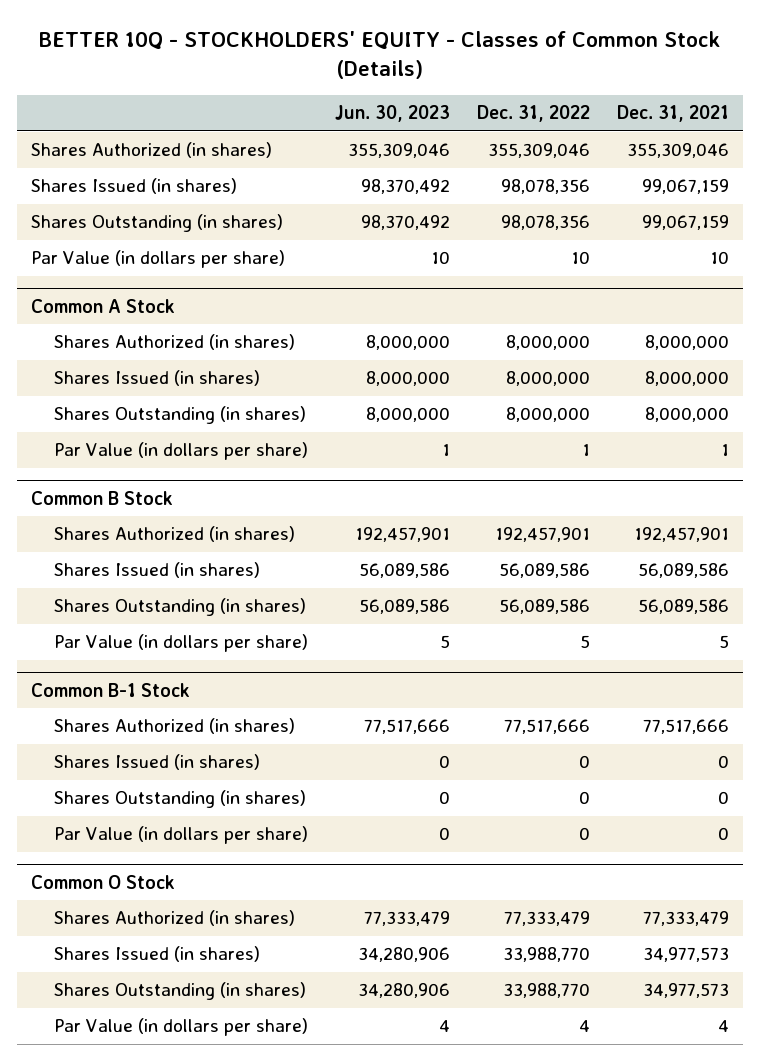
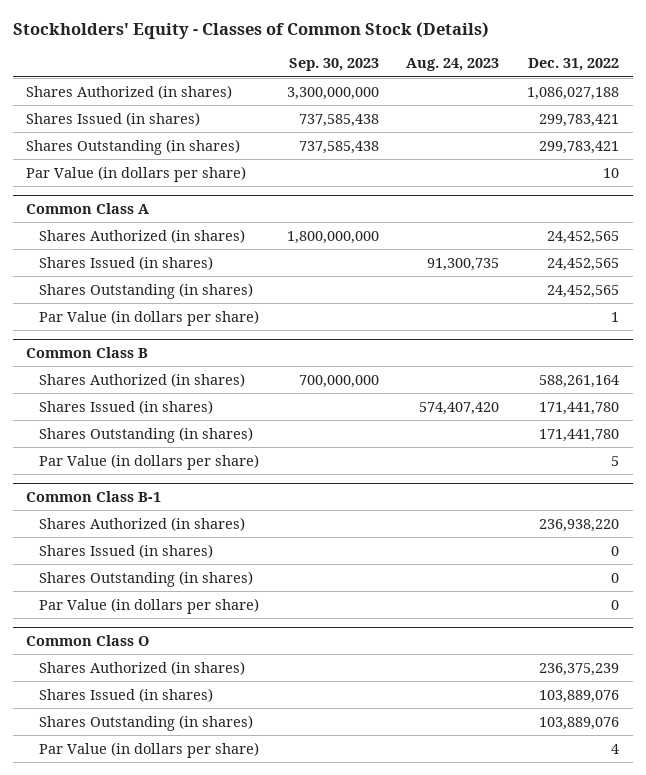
- BETTER 10Q - STOCKHOLDERS' EQUITY - Classes of Common Stock (Details)
+ Stockholders' Equity - Classes of Common Stock (Details)
- | Jun. 30, 2023 | Dec. 31, 2022 | Dec. 31, 2021
+ | Sep. 30, 2023 | Aug. 24, 2023 | Dec. 31, 2022
- Shares Authorized (in shares) | 355,309,046 | 355,309,046 | 355,309,046
- Shares Issued (in shares) | 98,370,492 | 98,078,356 | 99,067,159
- Shares Outstanding (in shares) | 98,370,492 | 98,078,356 | 99,067,159
+ Shares Authorized (in shares) | 3,300,000,000 | | 1,086,027,188
+ Shares Issued (in shares) | 737,585,438 | | 299,783,421
+ Shares Outstanding (in shares) | 737,585,438 | | 299,783,421
- Common A Stock
- Shares Authorized (in shares) | 8,000,000 | 8,000,000 | 8,000,000
- Shares Issued (in shares) | 8,000,000 | 8,000,000 | 8,000,000
- Shares Outstanding (in shares) | 8,000,000 | 8,000,000 | 8,000,000
+ Common Class A
+ Shares Authorized (in shares) | 1,800,000,000 | | 24,452,565
+ Shares Issued (in shares) | | 91,300,735 | 24,452,565
+ Shares Outstanding (in shares) | | | 24,452,565
- Common B Stock
- Shares Authorized (in shares) | 192,457,901 | 192,457,901 | 192,457,901
- Shares Issued (in shares) | 56,089,586 | 56,089,586 | 56,089,586
- Shares Outstanding (in shares) | 56,089,586 | 56,089,586 | 56,089,586
+ Common Class B
+ Shares Authorized (in shares) | 700,000,000 | | 588,261,164
+ Shares Issued (in shares) | | 574,407,420 | 171,441,780
+ Shares Outstanding (in shares) | | | 171,441,780
- Common B-1 Stock
- Shares Authorized (in shares) | 77,517,666 | 77,517,666 | 77,517,666
+ Common Class B-1
+ Shares Authorized (in shares) | | | 236,938,220
- Common O Stock
- Shares Authorized (in shares) | 77,333,479 | 77,333,479 | 77,333,479
- Shares Issued (in shares) | 34,280,906 | 33,988,770 | 34,977,573
- Shares Outstanding (in shares) | 34,280,906 | 33,988,770 | 34,977,573
+ Common Class O
+ Shares Authorized (in shares) | | | 236,375,239
+ Shares Issued (in shares) | | | 103,889,076
+ Shares Outstanding (in shares) | | | 103,889,076

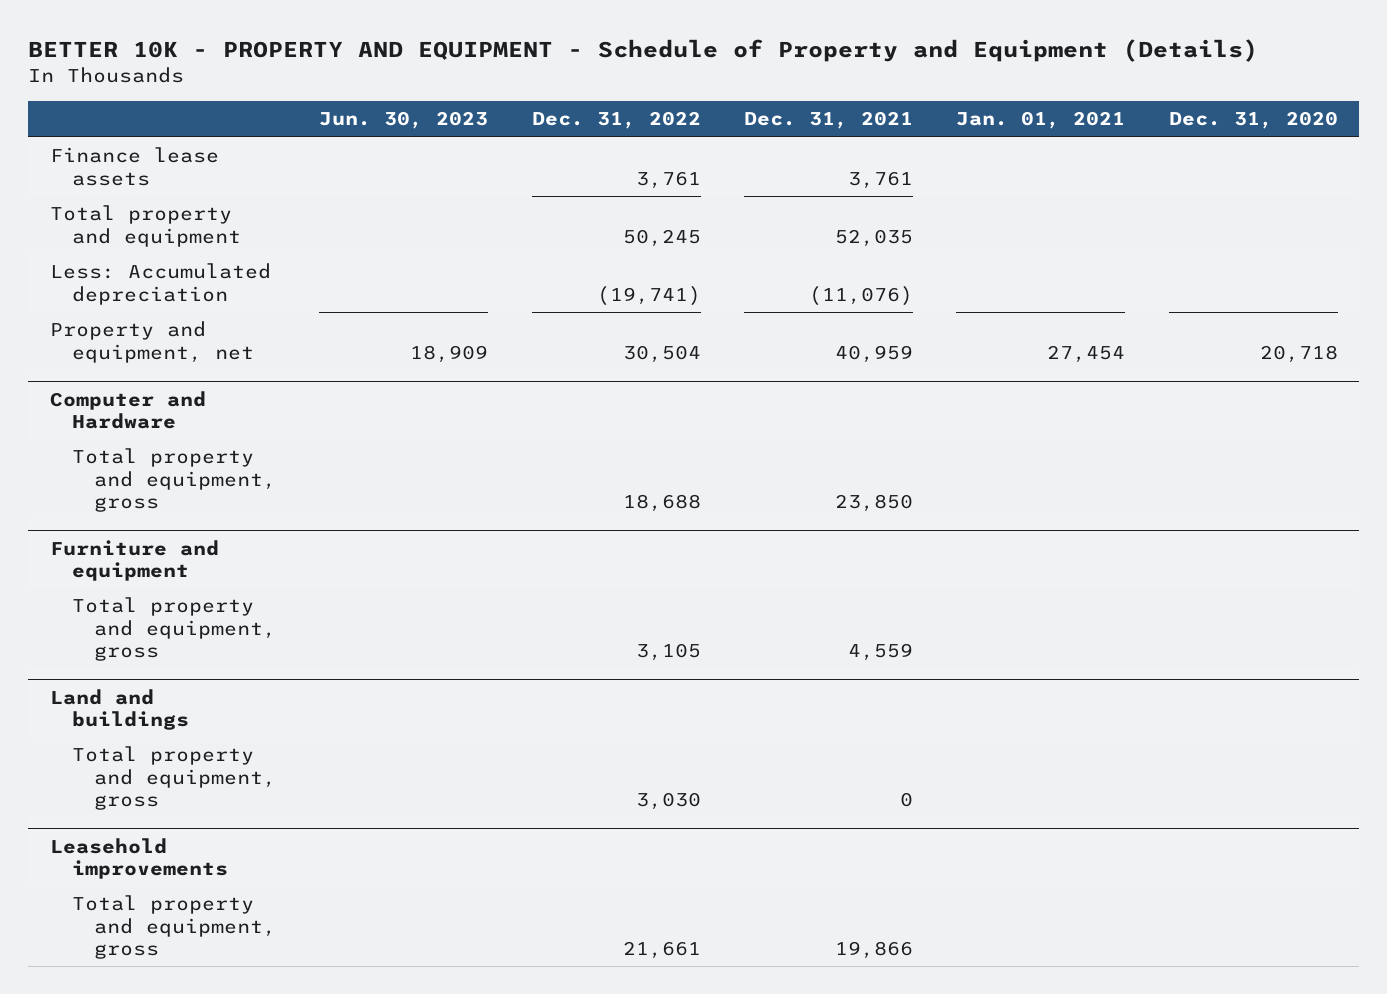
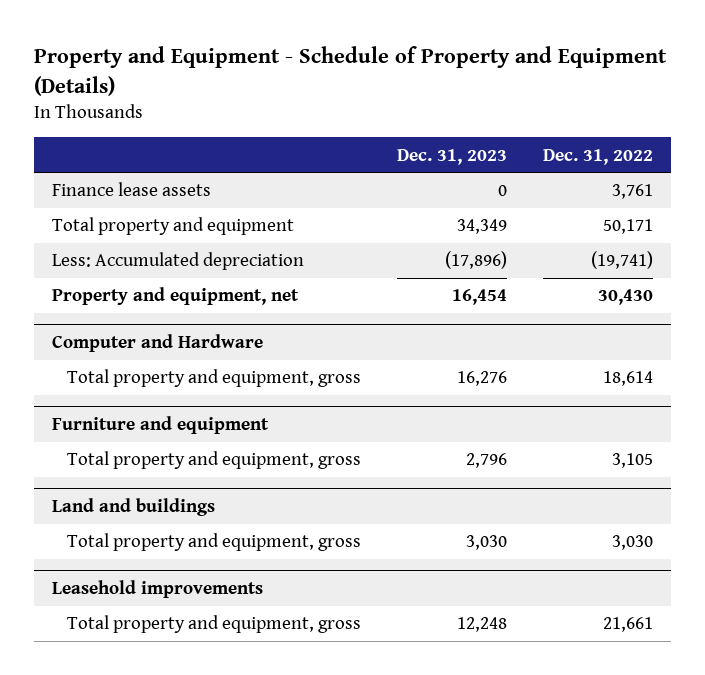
- BETTER 10K - PROPERTY AND EQUIPMENT - Schedule of Property and Equipment (Details)
+ Property and Equipment - Schedule of Property and Equipment (Details)
- | Jun. 30, 2023 | Dec. 31, 2022 | Dec. 31, 2021 | Jan. 01, 2021 | Dec. 31, 2020
+ | Dec. 31, 2023 | Dec. 31, 2022
- Total property and equipment | | 50,245 | 52,035 | |
+ Total property and equipment | 34,349 | 50,171
- Property and equipment, net | 18,909 | 30,504 | 40,959 | 27,454 | 20,718
+ Property and equipment, net | 16,454 | 30,430
@ Computer and Hardware
- Total property and equipment, gross | | 18,688 | 23,850 | |
+ Total property and equipment, gross | 16,276 | 18,614

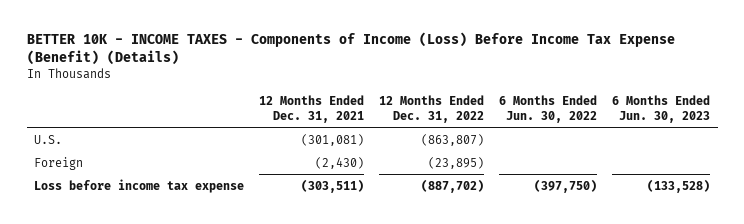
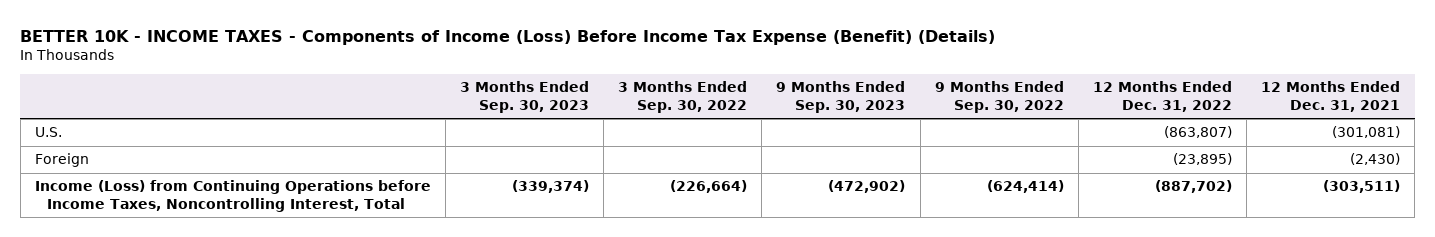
- | 12 Months Ended Dec. 31, 2021 | 12 Months Ended Dec. 31, 2022 | 6 Months Ended Jun. 30, 2022 | 6 Months Ended Jun. 30, 2023
+ | 3 Months Ended Sep. 30, 2023 | 3 Months Ended Sep. 30, 2022 | 9 Months Ended Sep. 30, 2023 | 9 Months Ended Sep. 30, 2022 | 12 Months Ended Dec. 31, 2022 | 12 Months Ended Dec. 31, 2021
- Loss before income tax expense | (303,511) | (887,702) | (397,750) | (133,528)
+ Income (Loss) from Continuing Operations before Income Taxes, Noncontrolling Interest, Total | (339,374) | (226,664) | (472,902) | (624,414) | (887,702) | (303,511)

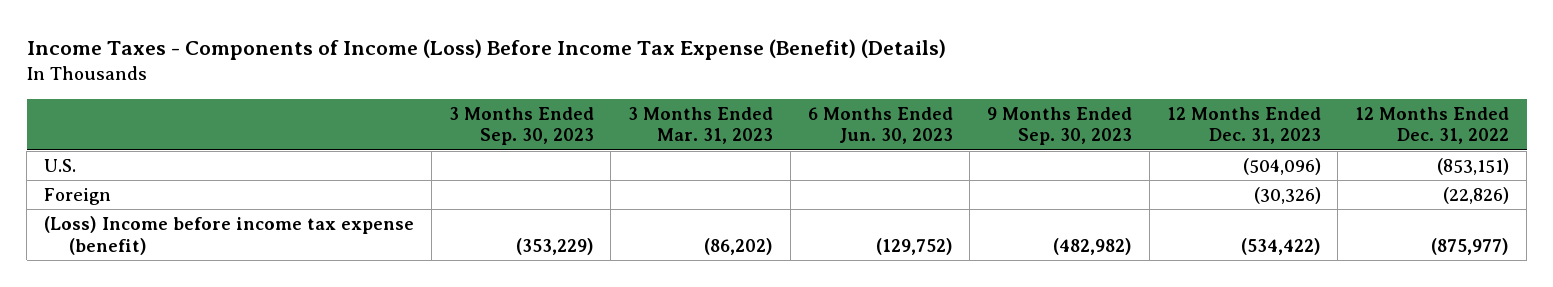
- BETTER 10K - INCOME TAXES - Components of Income (Loss) Before Income Tax Expense (Benefit) (Details)
+ Income Taxes - Components of Income (Loss) Before Income Tax Expense (Benefit) (Details)
- | 3 Months Ended Sep. 30, 2023 | 3 Months Ended Sep. 30, 2022 | 9 Months Ended Sep. 30, 2023 | 9 Months Ended Sep. 30, 2022 | 12 Months Ended Dec. 31, 2022 | 12 Months Ended Dec. 31, 2021
+ | 3 Months Ended Sep. 30, 2023 | 3 Months Ended Mar. 31, 2023 | 6 Months Ended Jun. 30, 2023 | 9 Months Ended Sep. 30, 2023 | 12 Months Ended Dec. 31, 2023 | 12 Months Ended Dec. 31, 2022
- U.S. | | | | | (863,807) | (301,081)
- Foreign | | | | | (23,895) | (2,430)
- Income (Loss) from Continuing Operations before Income Taxes, Noncontrolling Interest, Total | (339,374) | (226,664) | (472,902) | (624,414) | (887,702) | (303,511)
+ U.S. | | | | | (504,096) | (853,151)
+ Foreign | | | | | (30,326) | (22,826)
+ (Loss) Income before income tax expense (benefit) | (353,229) | (86,202) | (129,752) | (482,982) | (534,422) | (875,977)

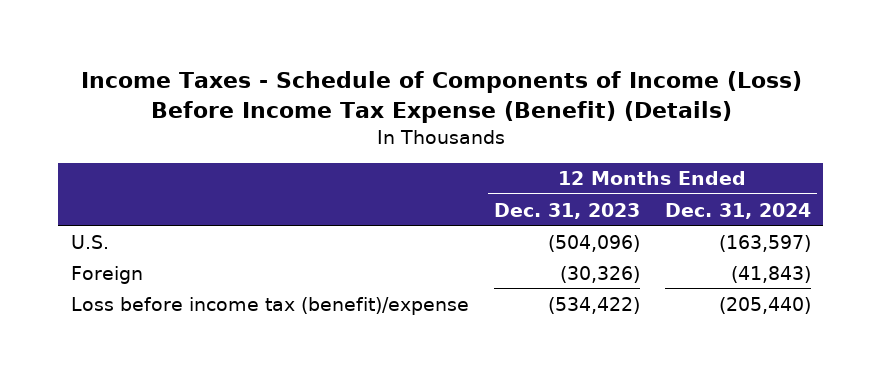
- Income Taxes - Components of Income (Loss) Before Income Tax Expense (Benefit) (Details)
+ Income Taxes - Schedule of Components of Income (Loss) Before Income Tax Expense (Benefit) (Details)
- | 3 Months Ended Sep. 30, 2023 | 3 Months Ended Mar. 31, 2023 | 6 Months Ended Jun. 30, 2023 | 9 Months Ended Sep. 30, 2023 | 12 Months Ended Dec. 31, 2023 | 12 Months Ended Dec. 31, 2022
+ | 12 Months Ended Dec. 31, 2023 | 12 Months Ended Dec. 31, 2024
- (Loss) Income before income tax expense (benefit) | (353,229) | (86,202) | (129,752) | (482,982) | (534,422) | (875,977)
+ Loss before income tax (benefit)/expense | (534,422) | (205,440)

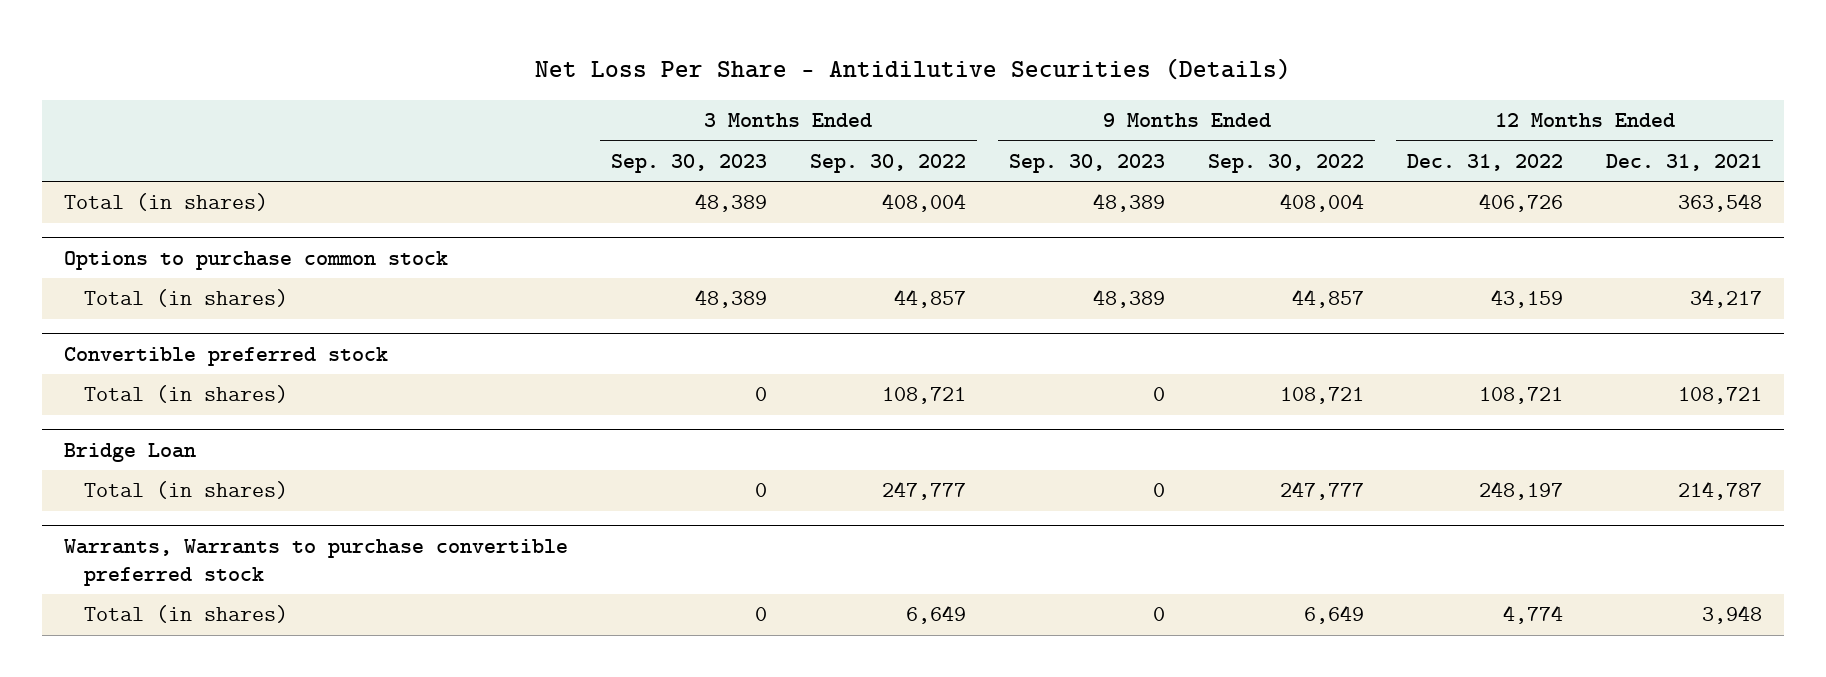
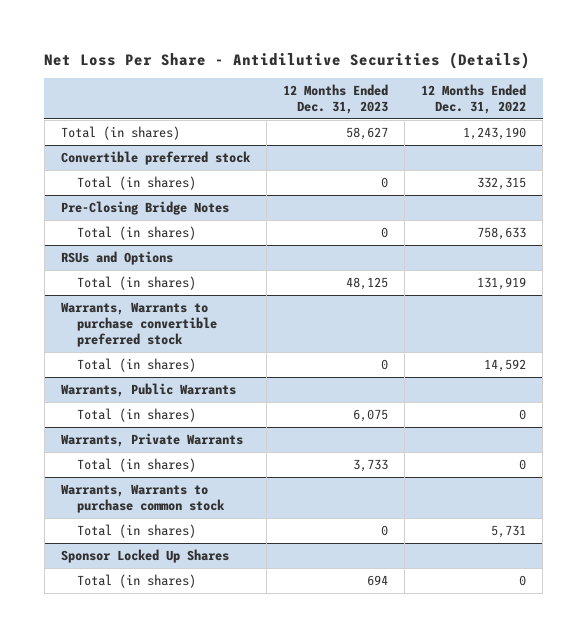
- | 3 Months Ended Sep. 30, 2023 | 3 Months Ended Sep. 30, 2022 | 9 Months Ended Sep. 30, 2023 | 9 Months Ended Sep. 30, 2022 | 12 Months Ended Dec. 31, 2022 | 12 Months Ended Dec. 31, 2021
+ | 12 Months Ended Dec. 31, 2023 | 12 Months Ended Dec. 31, 2022
- Total (in shares) | 48,389 | 408,004 | 48,389 | 408,004 | 406,726 | 363,548
- Options to purchase common stock
- Total (in shares) | 48,389 | 44,857 | 48,389 | 44,857 | 43,159 | 34,217
+ Total (in shares) | 58,627 | 1,243,190
@ Convertible preferred stock
- Total (in shares) | 0 | 108,721 | 0 | 108,721 | 108,721 | 108,721
- Bridge Loan
- Total (in shares) | 0 | 247,777 | 0 | 247,777 | 248,197 | 214,787
@ Convertible preferred stock
+ Total (in shares) | 0 | 332,315
+ Pre-Closing Bridge Notes
+ Total (in shares) | 0 | 758,633
+ RSUs and Options
+ Total (in shares) | 48,125 | 131,919
@ Warrants, Warrants to purchase convertible preferred stock
- Total (in shares) | 0 | 6,649 | 0 | 6,649 | 4,774 | 3,948
+ Total (in shares) | 0 | 14,592
+ Warrants, Public Warrants
+ Total (in shares) | 6,075 | 0
+ Warrants, Private Warrants
+ Total (in shares) | 3,733 | 0
+ Warrants, Warrants to purchase common stock
+ Total (in shares) | 0 | 5,731
+ Sponsor Locked Up Shares
+ Total (in shares) | 694 | 0

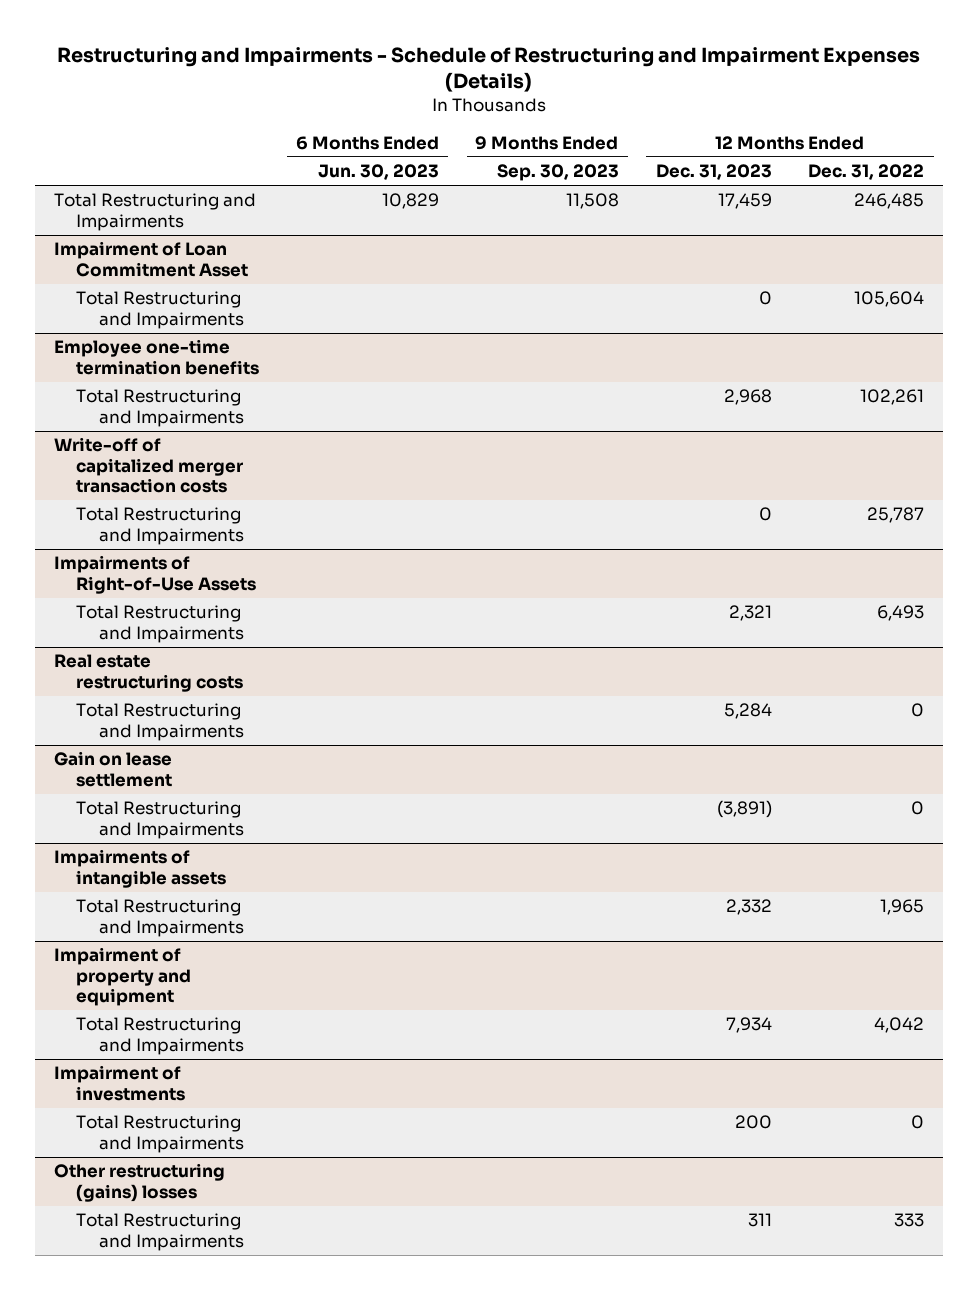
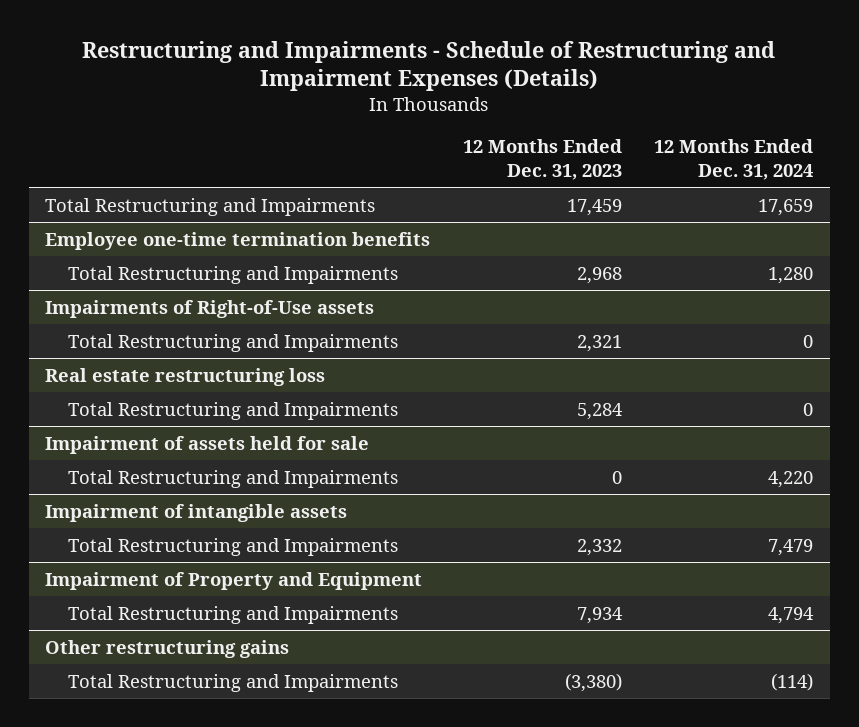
- | 6 Months Ended Jun. 30, 2023 | 9 Months Ended Sep. 30, 2023 | 12 Months Ended Dec. 31, 2023 | 12 Months Ended Dec. 31, 2022
+ | 12 Months Ended Dec. 31, 2023 | 12 Months Ended Dec. 31, 2024
- Impairment of Loan Commitment Asset
- Total Restructuring and Impairments | | | 0 | 105,604
- Write-off of capitalized merger transaction costs
- Total Restructuring and Impairments | | | 0 | 25,787
- Impairments of Right-of-Use Assets
+ Impairments of Right-of-Use assets
- Real estate restructuring costs
+ Real estate restructuring loss
- Gain on lease settlement
- Total Restructuring and Impairments | | | (3,891) | 0
- Impairments of intangible assets
+ Impairment of assets held for sale
+ Total Restructuring and Impairments | 0 | 4,220
+ Impairment of intangible assets
- Impairment of property and equipment
+ Impairment of Property and Equipment
- Impairment of investments
- Total Restructuring and Impairments | | | 200 | 0
- Other restructuring (gains) losses
- Total Restructuring and Impairments | | | 311 | 333
+ Other restructuring gains
+ Total Restructuring and Impairments | (3,380) | (114)

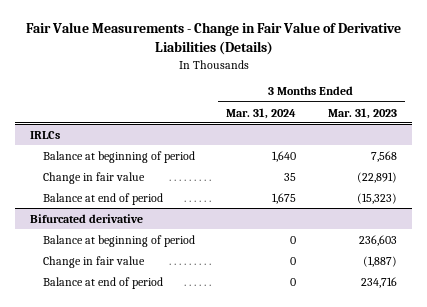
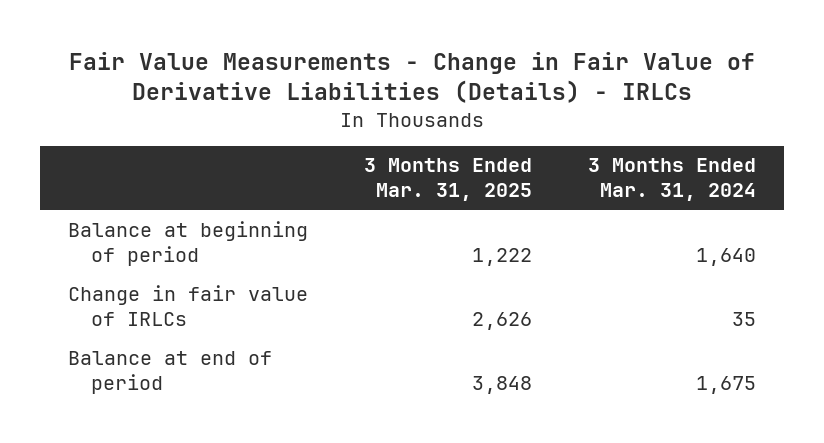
- Fair Value Measurements - Change in Fair Value of Derivative Liabilities (Details)
+ Fair Value Measurements - Change in Fair Value of Derivative Liabilities (Details) - IRLCs
- | 3 Months Ended Mar. 31, 2024 | 3 Months Ended Mar. 31, 2023
+ | 3 Months Ended Mar. 31, 2025 | 3 Months Ended Mar. 31, 2024
- IRLCs
- Change in fair value | 35 | (22,891)
+ Change in fair value of IRLCs | 2,626 | 35
- Bifurcated derivative
- Balance at beginning of period | 0 | 236,603
- Change in fair value | 0 | (1,887)
- Balance at end of period | 0 | 234,716

